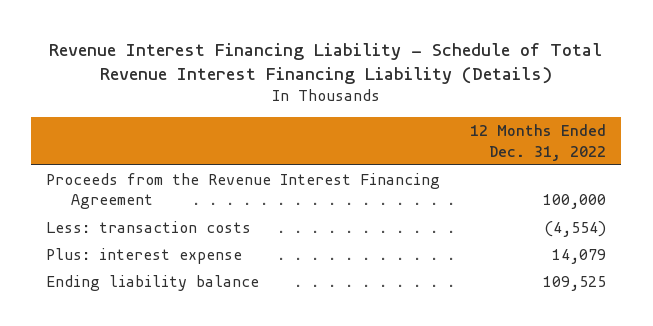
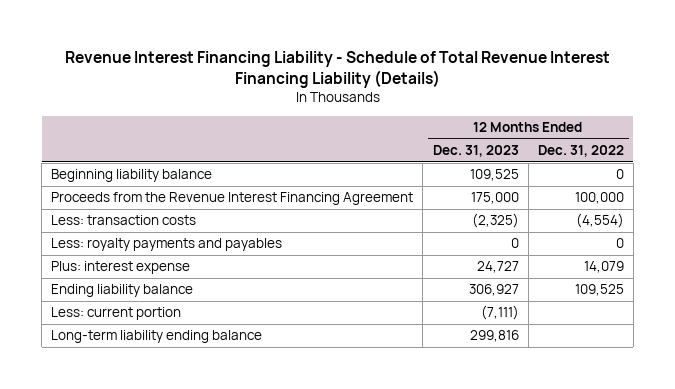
- | 12 Months Ended Dec. 31, 2022
+ | 12 Months Ended Dec. 31, 2023 | 12 Months Ended Dec. 31, 2022
+ Beginning liability balance | 109,525 | 0
+ Less: royalty payments and payables | 0 | 0
+ Less: current portion | (7,111) |
+ Long-term liability ending balance | 299,816 |

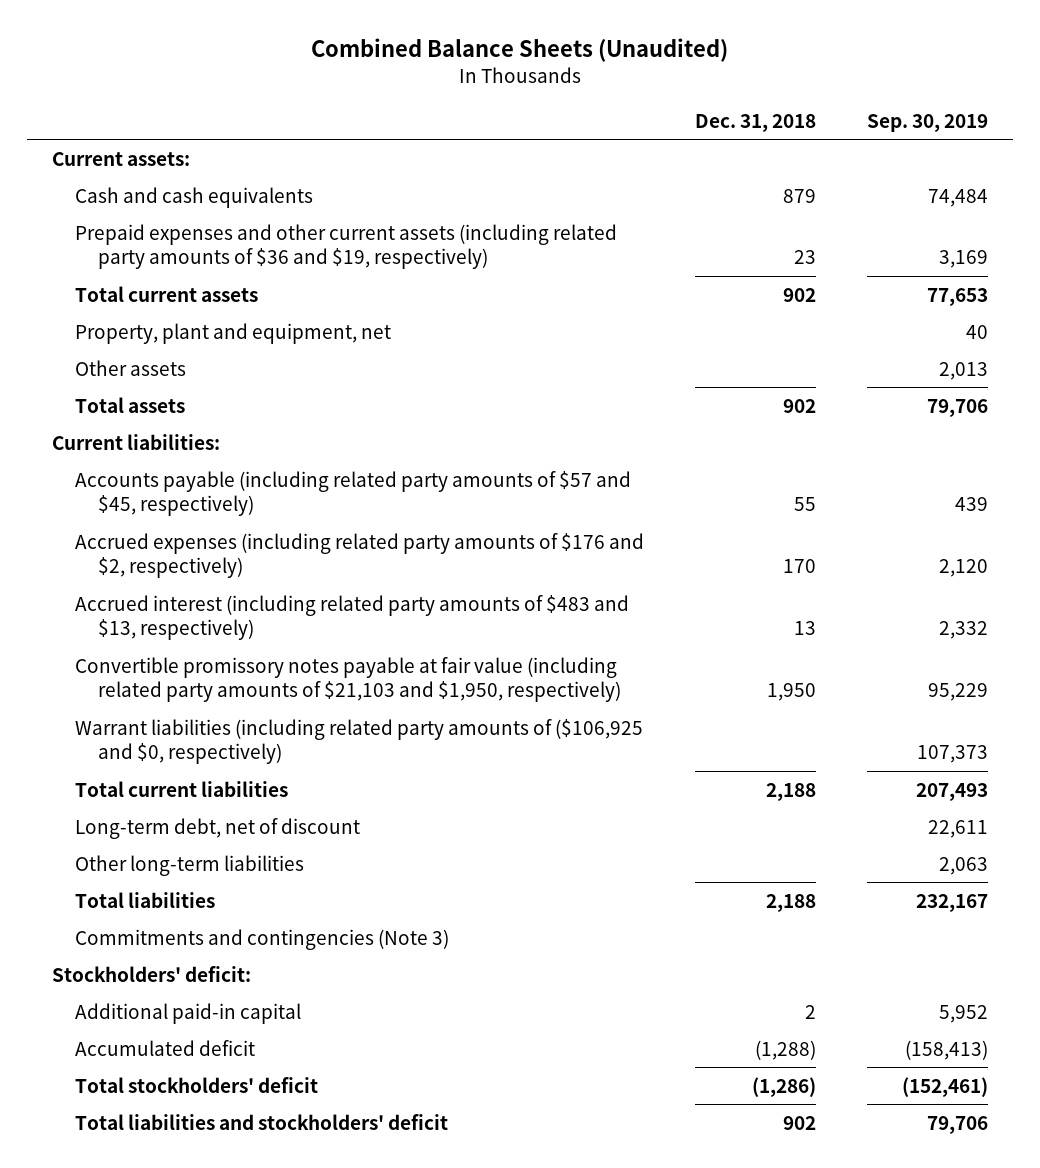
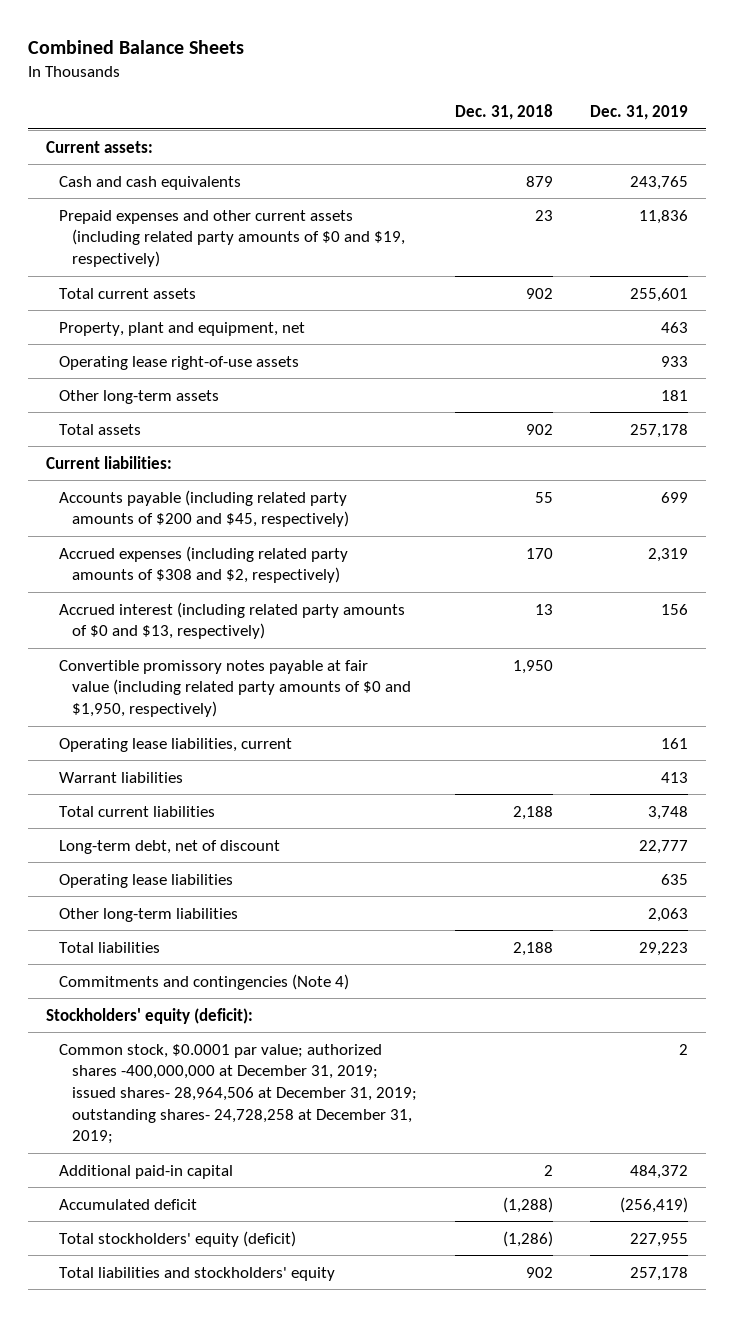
- Combined Balance Sheets (Unaudited)
+ Combined Balance Sheets
- | Dec. 31, 2018 | Sep. 30, 2019
+ | Dec. 31, 2018 | Dec. 31, 2019
- Prepaid expenses and other current assets (including related party amounts of $36 and $19, respectively) | 23 | 3,169
+ Prepaid expenses and other current assets (including related party amounts of $0 and $19, respectively) | 23 | 11,836
- Other assets | | 2,013
+ Operating lease right-of-use assets | | 933
+ Other long-term assets | | 181
- Accounts payable (including related party amounts of $57 and $45, respectively) | 55 | 439
- Accrued expenses (including related party amounts of $176 and $2, respectively) | 170 | 2,120
- Accrued interest (including related party amounts of $483 and $13, respectively) | 13 | 2,332
- Convertible promissory notes payable at fair value (including related party amounts of $21,103 and $1,950, respectively) | 1,950 | 95,229
- Warrant liabilities (including related party amounts of ($106,925 and $0, respectively) | | 107,373
+ Accounts payable (including related party amounts of $200 and $45, respectively) | 55 | 699
+ Accrued expenses (including related party amounts of $308 and $2, respectively) | 170 | 2,319
+ Accrued interest (including related party amounts of $0 and $13, respectively) | 13 | 156
+ Convertible promissory notes payable at fair value (including related party amounts of $0 and $1,950, respectively) | 1,950 |
+ Operating lease liabilities, current | | 161
+ Warrant liabilities | | 413
+ Operating lease liabilities | | 635
- Commitments and contingencies (Note 3)
- Stockholders' deficit:
+ Commitments and contingencies (Note 4)
+ Stockholders' equity (deficit):
+ Common stock, $0.0001 par value; authorized shares -400,000,000 at December 31, 2019; issued shares- 28,964,506 at December 31, 2019; outstanding shares- 24,728,258 at December 31, 2019; | | 2
- Total stockholders' deficit | (1,286) | (152,461)
- Total liabilities and stockholders' deficit | 902 | 79,706
+ Total stockholders' equity (deficit) | (1,286) | 227,955
+ Total liabilities and stockholders' equity | 902 | 257,178

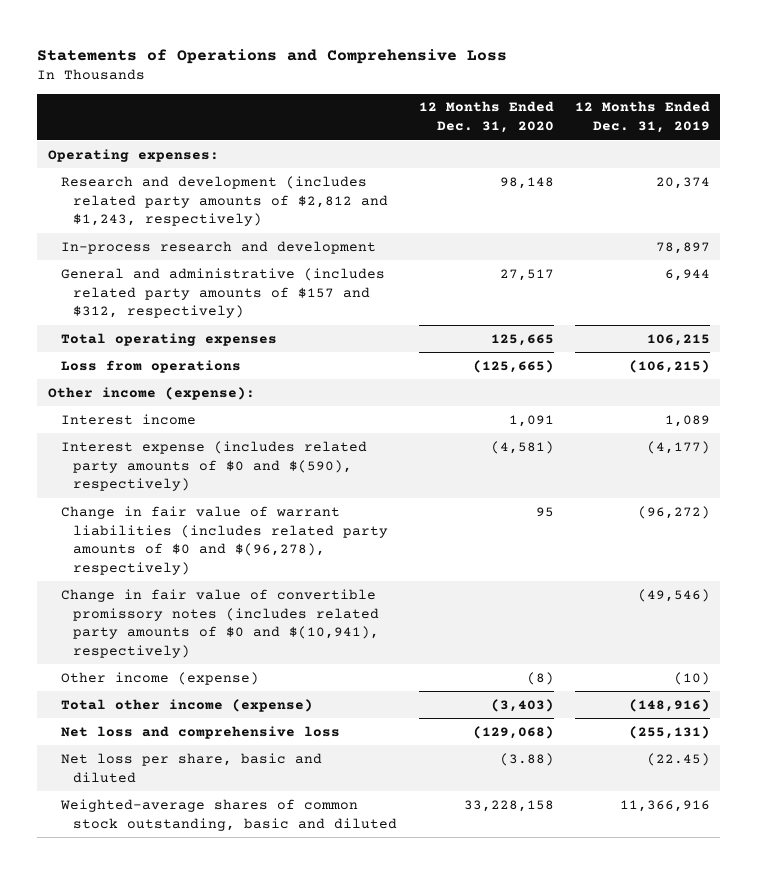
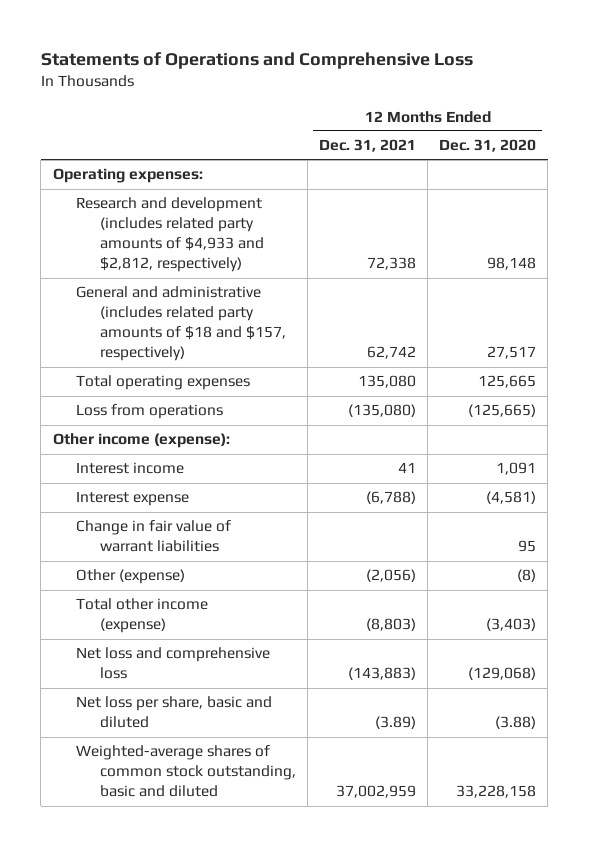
- | 12 Months Ended Dec. 31, 2020 | 12 Months Ended Dec. 31, 2019
+ | 12 Months Ended Dec. 31, 2021 | 12 Months Ended Dec. 31, 2020
- Research and development (includes related party amounts of $2,812 and $1,243, respectively) | 98,148 | 20,374
- In-process research and development | | 78,897
- General and administrative (includes related party amounts of $157 and $312, respectively) | 27,517 | 6,944
+ Research and development (includes related party amounts of $4,933 and $2,812, respectively) | 72,338 | 98,148
+ General and administrative (includes related party amounts of $18 and $157, respectively) | 62,742 | 27,517
- Interest expense (includes related party amounts of $0 and $(590), respectively) | (4,581) | (4,177)
- Change in fair value of warrant liabilities (includes related party amounts of $0 and $(96,278), respectively) | 95 | (96,272)
- Change in fair value of convertible promissory notes (includes related party amounts of $0 and $(10,941), respectively) | | (49,546)
- Other income (expense) | (8) | (10)
+ Interest expense | (6,788) | (4,581)
+ Change in fair value of warrant liabilities | | 95
+ Other (expense) | (2,056) | (8)

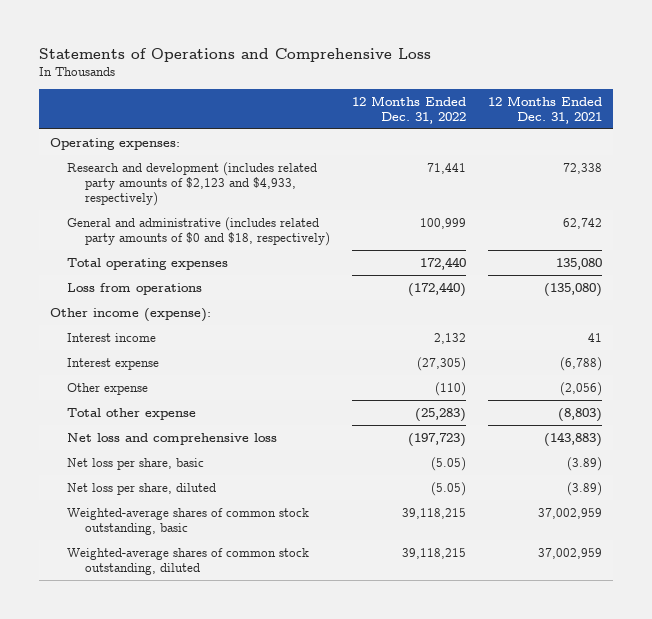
- | 12 Months Ended Dec. 31, 2021 | 12 Months Ended Dec. 31, 2020
+ | 12 Months Ended Dec. 31, 2022 | 12 Months Ended Dec. 31, 2021
- Research and development (includes related party amounts of $4,933 and $2,812, respectively) | 72,338 | 98,148
- General and administrative (includes related party amounts of $18 and $157, respectively) | 62,742 | 27,517
+ Research and development (includes related party amounts of $2,123 and $4,933, respectively) | 71,441 | 72,338
+ General and administrative (includes related party amounts of $0 and $18, respectively) | 100,999 | 62,742
- Change in fair value of warrant liabilities | | 95
- Other (expense) | (2,056) | (8)
- Total other income (expense) | (8,803) | (3,403)
+ Other expense | (110) | (2,056)
+ Total other expense | (25,283) | (8,803)
- Net loss per share, basic and diluted | (3.89) | (3.88)
- Weighted-average shares of common stock outstanding, basic and diluted | 37,002,959 | 33,228,158
+ Net loss per share, basic | (5.05) | (3.89)
+ Net loss per share, diluted | (5.05) | (3.89)
+ Weighted-average shares of common stock outstanding, basic | 39,118,215 | 37,002,959
+ Weighted-average shares of common stock outstanding, diluted | 39,118,215 | 37,002,959

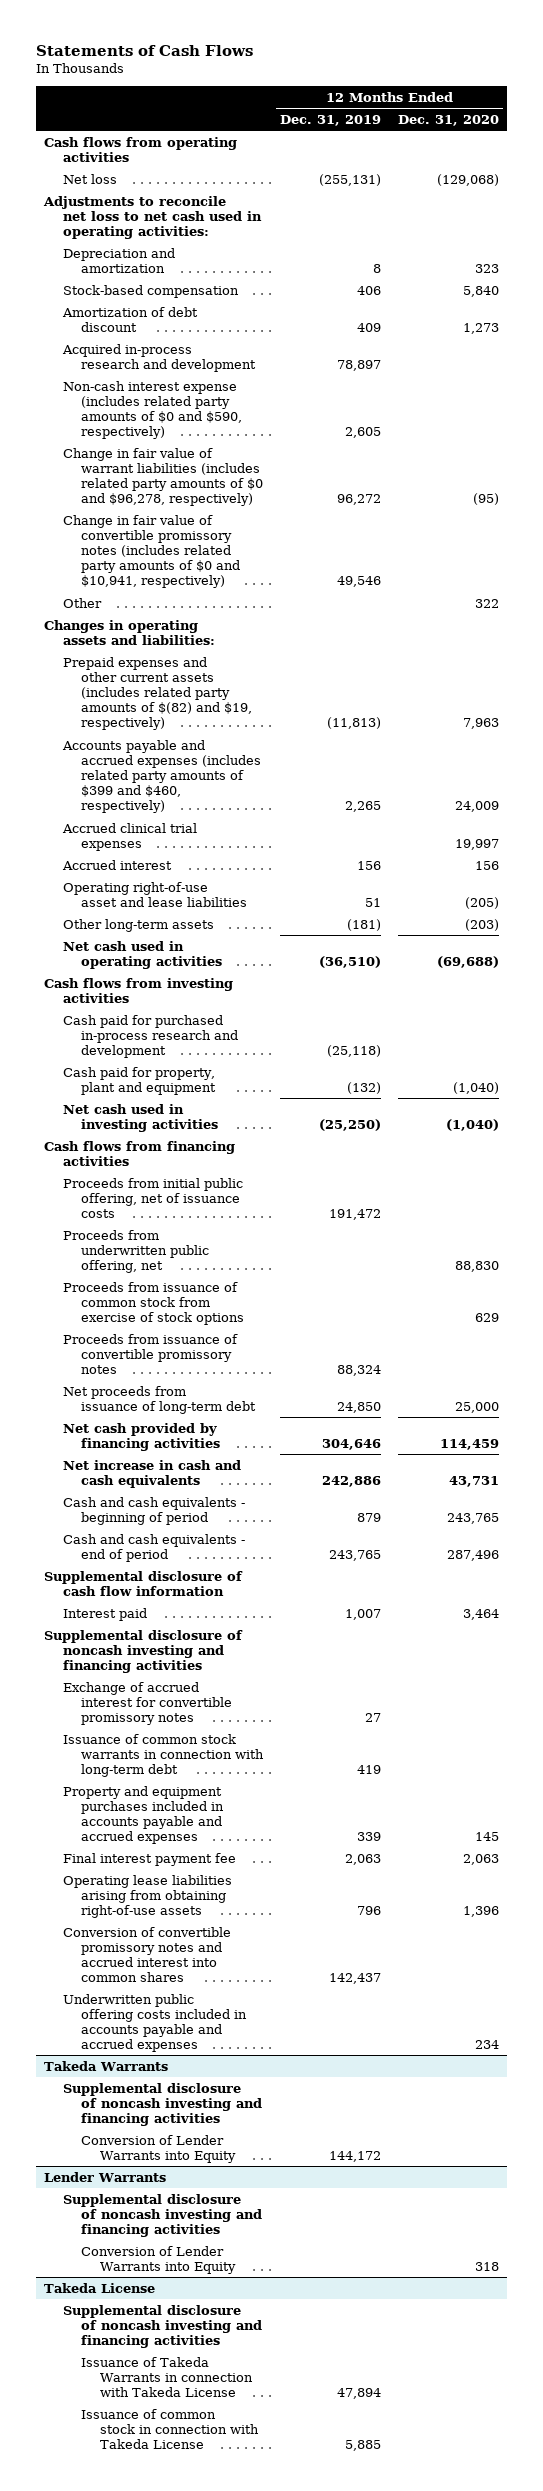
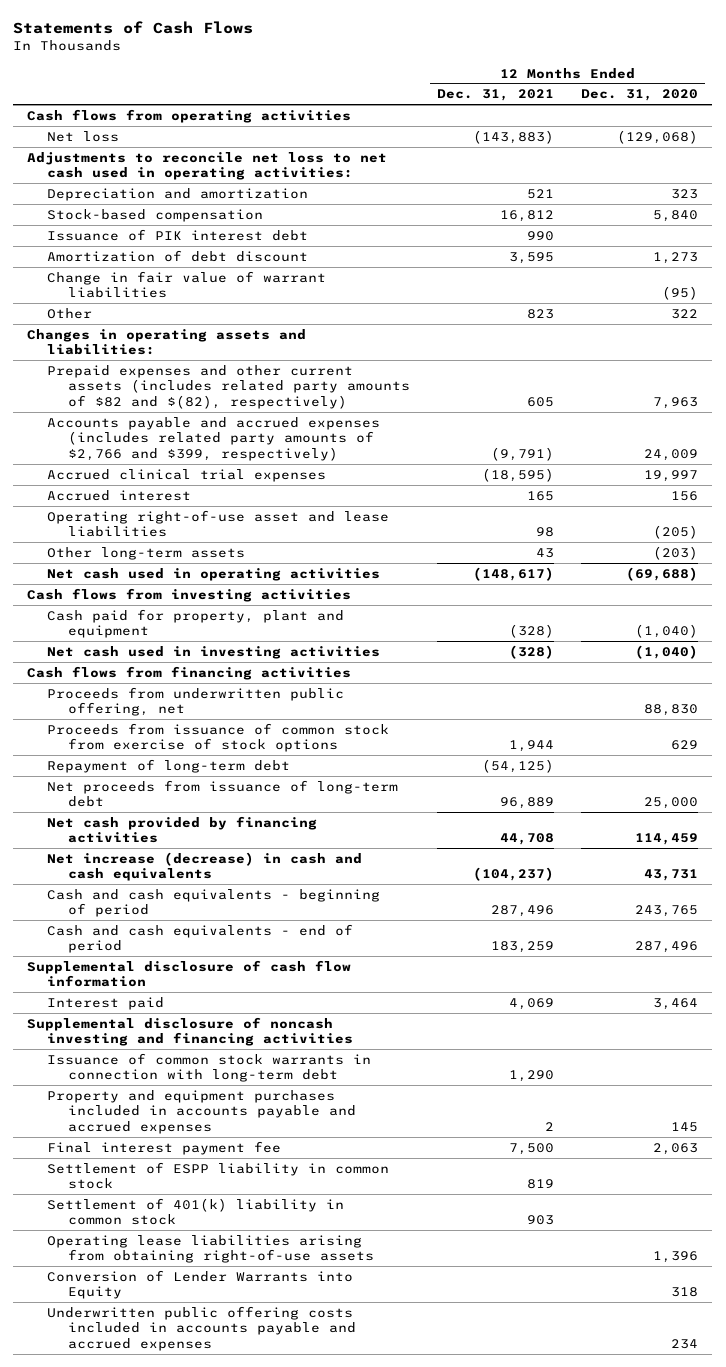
- | 12 Months Ended Dec. 31, 2019 | 12 Months Ended Dec. 31, 2020
+ | 12 Months Ended Dec. 31, 2021 | 12 Months Ended Dec. 31, 2020
+ Issuance of PIK interest debt | 990 |
- Acquired in-process research and development | 78,897 |
- Non-cash interest expense (includes related party amounts of $0 and $590, respectively) | 2,605 |
- Change in fair value of warrant liabilities (includes related party amounts of $0 and $96,278, respectively) | 96,272 | (95)
- Change in fair value of convertible promissory notes (includes related party amounts of $0 and $10,941, respectively) | 49,546 |
+ Change in fair value of warrant liabilities | | (95)
- Prepaid expenses and other current assets (includes related party amounts of $(82) and $19, respectively) | (11,813) | 7,963
- Accounts payable and accrued expenses (includes related party amounts of $399 and $460, respectively) | 2,265 | 24,009
+ Prepaid expenses and other current assets (includes related party amounts of $82 and $(82), respectively) | 605 | 7,963
+ Accounts payable and accrued expenses (includes related party amounts of $2,766 and $399, respectively) | (9,791) | 24,009
- Cash paid for purchased in-process research and development | (25,118) |
- Proceeds from initial public offering, net of issuance costs | 191,472 |
- Proceeds from issuance of convertible promissory notes | 88,324 |
+ Repayment of long-term debt | (54,125) |
- Net increase in cash and cash equivalents | 242,886 | 43,731
+ Net increase (decrease) in cash and cash equivalents | (104,237) | 43,731
- Exchange of accrued interest for convertible promissory notes | 27 |
+ Settlement of ESPP liability in common stock | 819 |
+ Settlement of 401(k) liability in common stock | 903 |
- Conversion of convertible promissory notes and accrued interest into common shares | 142,437 |
- Takeda Warrants
- Supplemental disclosure of noncash investing and financing activities
- Conversion of Lender Warrants into Equity | 144,172 |
- Lender Warrants
- Supplemental disclosure of noncash investing and financing activities
- Takeda License
- Supplemental disclosure of noncash investing and financing activities
- Issuance of Takeda Warrants in connection with Takeda License | 47,894 |
- Issuance of common stock in connection with Takeda License | 5,885 |
moved down: Underwritten public offering costs included in accounts payable and accrued expenses | | 234

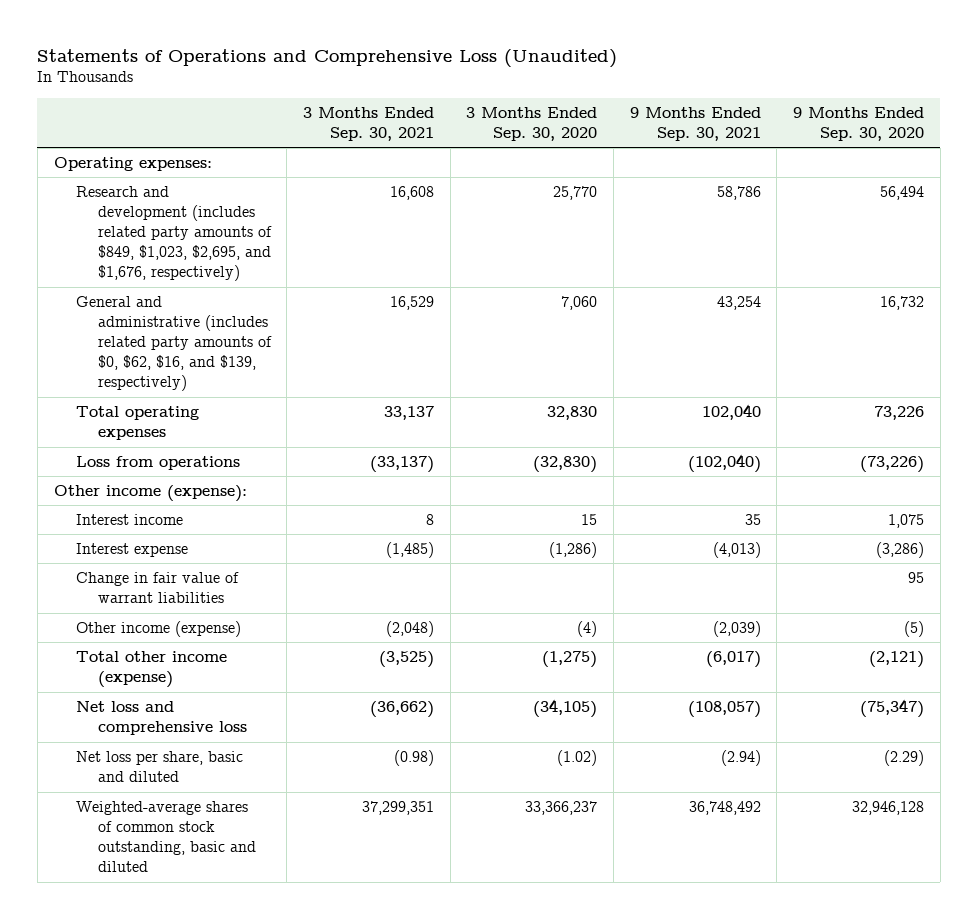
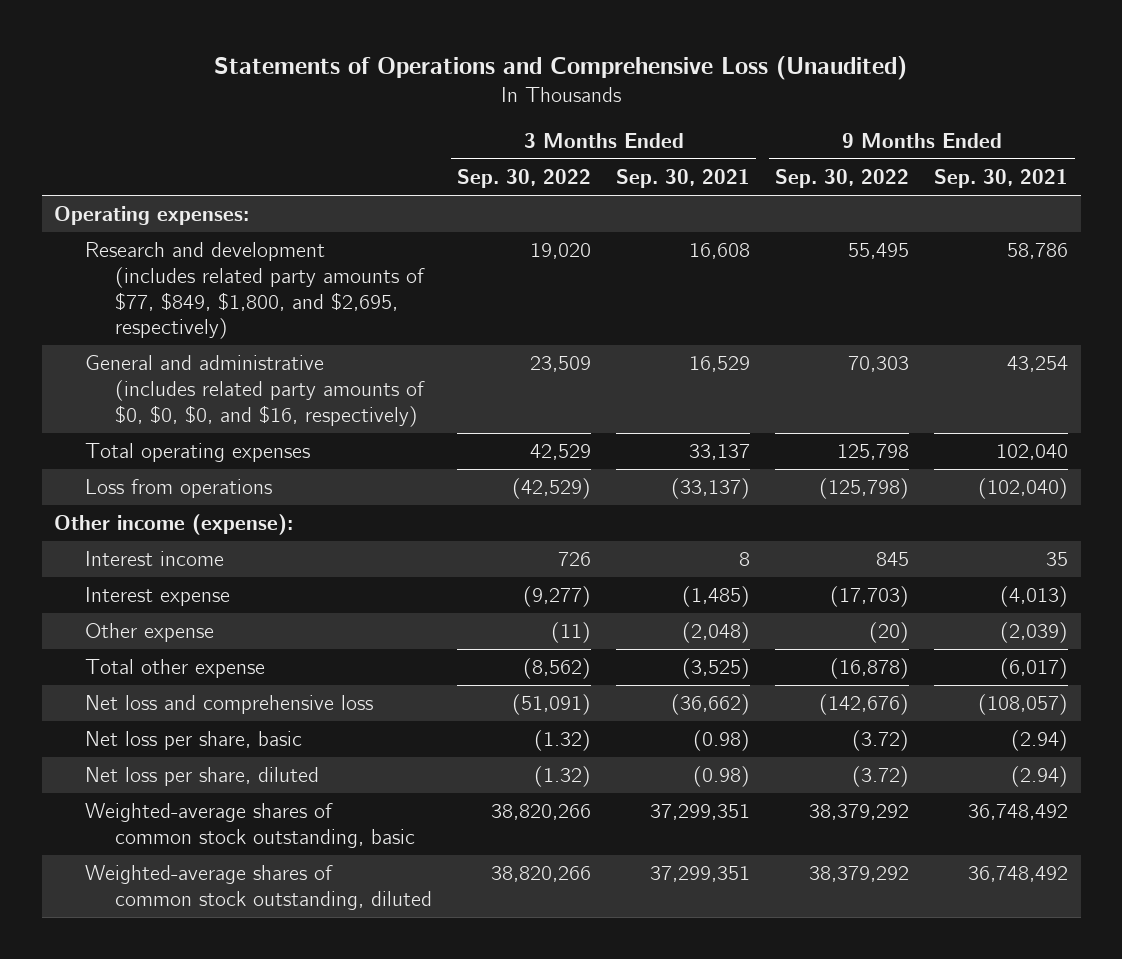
- | 3 Months Ended Sep. 30, 2021 | 3 Months Ended Sep. 30, 2020 | 9 Months Ended Sep. 30, 2021 | 9 Months Ended Sep. 30, 2020
+ | 3 Months Ended Sep. 30, 2022 | 3 Months Ended Sep. 30, 2021 | 9 Months Ended Sep. 30, 2022 | 9 Months Ended Sep. 30, 2021
- Research and development (includes related party amounts of $849, $1,023, $2,695, and $1,676, respectively) | 16,608 | 25,770 | 58,786 | 56,494
- General and administrative (includes related party amounts of $0, $62, $16, and $139, respectively) | 16,529 | 7,060 | 43,254 | 16,732
+ Research and development (includes related party amounts of $77, $849, $1,800, and $2,695, respectively) | 19,020 | 16,608 | 55,495 | 58,786
+ General and administrative (includes related party amounts of $0, $0, $0, and $16, respectively) | 23,509 | 16,529 | 70,303 | 43,254
- Change in fair value of warrant liabilities | | | | 95
- Other income (expense) | (2,048) | (4) | (2,039) | (5)
- Total other income (expense) | (3,525) | (1,275) | (6,017) | (2,121)
+ Other expense | (11) | (2,048) | (20) | (2,039)
+ Total other expense | (8,562) | (3,525) | (16,878) | (6,017)
- Net loss per share, basic and diluted | (0.98) | (1.02) | (2.94) | (2.29)
- Weighted-average shares of common stock outstanding, basic and diluted | 37,299,351 | 33,366,237 | 36,748,492 | 32,946,128
+ Net loss per share, basic | (1.32) | (0.98) | (3.72) | (2.94)
+ Net loss per share, diluted | (1.32) | (0.98) | (3.72) | (2.94)
+ Weighted-average shares of common stock outstanding, basic | 38,820,266 | 37,299,351 | 38,379,292 | 36,748,492
+ Weighted-average shares of common stock outstanding, diluted | 38,820,266 | 37,299,351 | 38,379,292 | 36,748,492

